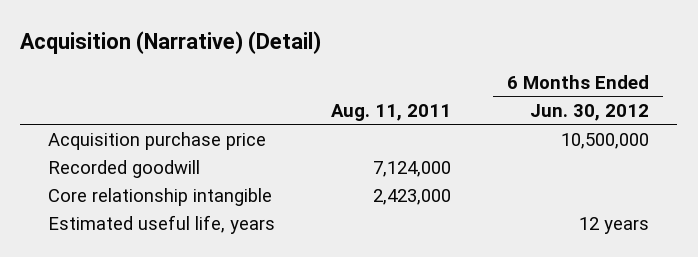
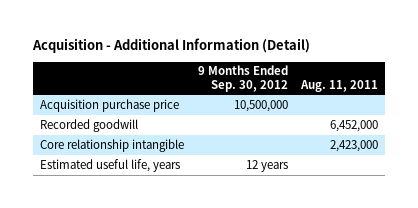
- Acquisition (Narrative) (Detail)
+ Acquisition - Additional Information (Detail)
- | Aug. 11, 2011 | 6 Months Ended Jun. 30, 2012
+ | 9 Months Ended Sep. 30, 2012 | Aug. 11, 2011
- Recorded goodwill | 7,124,000 |
+ Recorded goodwill | | 6,452,000

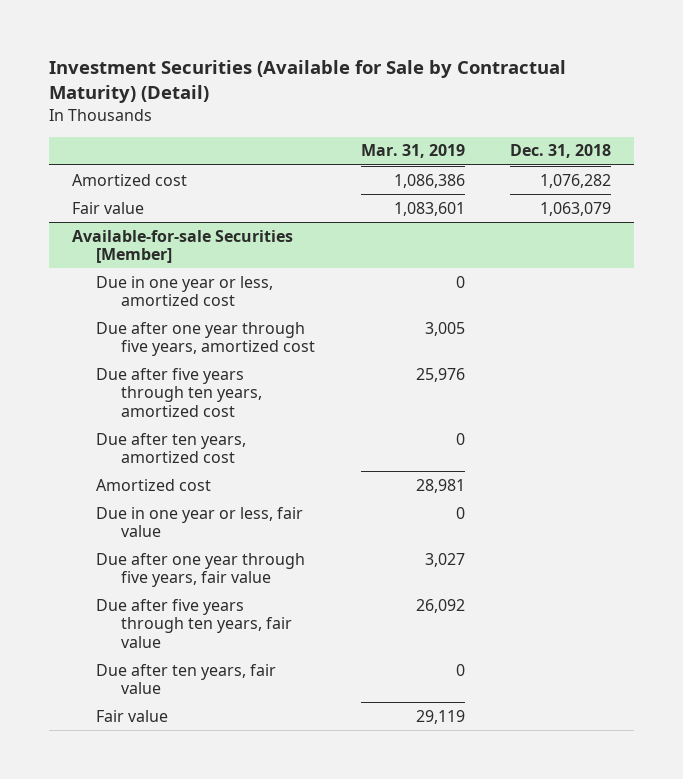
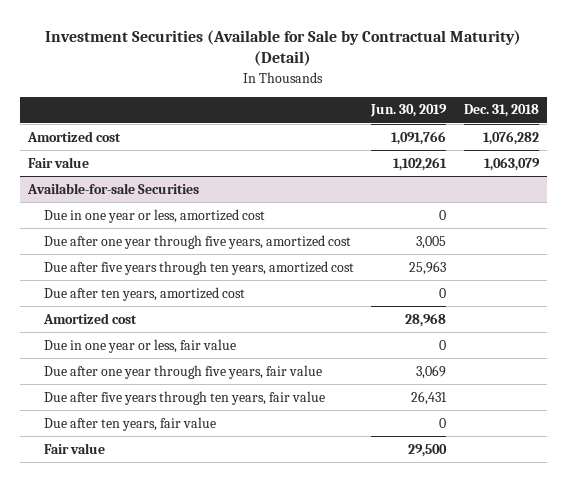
- | Mar. 31, 2019 | Dec. 31, 2018
+ | Jun. 30, 2019 | Dec. 31, 2018
- Available-for-sale Securities [Member]
+ Available-for-sale Securities

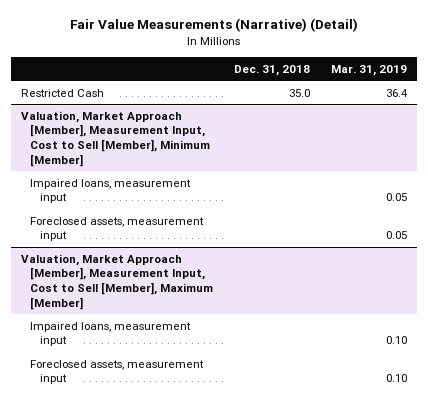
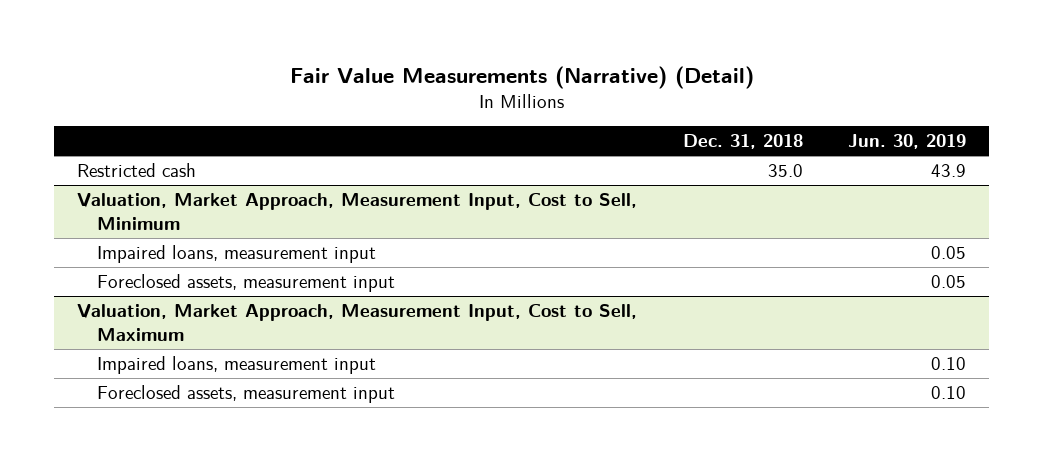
- | Dec. 31, 2018 | Mar. 31, 2019
+ | Dec. 31, 2018 | Jun. 30, 2019
- Restricted Cash | 35.0 | 36.4
- Valuation, Market Approach [Member], Measurement Input, Cost to Sell [Member], Minimum [Member]
+ Restricted cash | 35.0 | 43.9
+ Valuation, Market Approach, Measurement Input, Cost to Sell, Minimum
- Valuation, Market Approach [Member], Measurement Input, Cost to Sell [Member], Maximum [Member]
+ Valuation, Market Approach, Measurement Input, Cost to Sell, Maximum

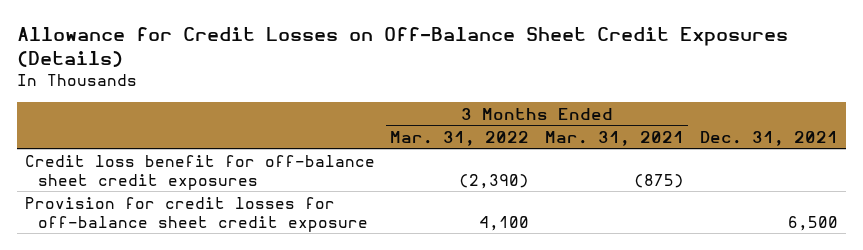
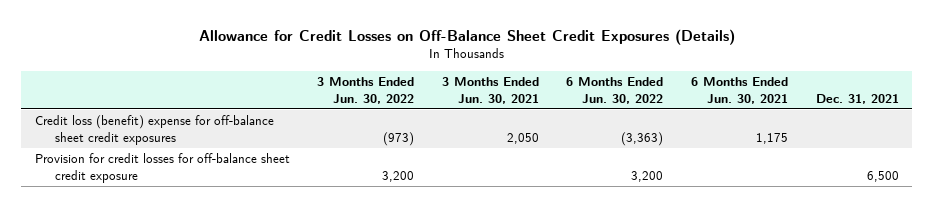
- | 3 Months Ended Mar. 31, 2022 | 3 Months Ended Mar. 31, 2021 | Dec. 31, 2021
+ | 3 Months Ended Jun. 30, 2022 | 3 Months Ended Jun. 30, 2021 | 6 Months Ended Jun. 30, 2022 | 6 Months Ended Jun. 30, 2021 | Dec. 31, 2021
- Credit loss benefit for off-balance sheet credit exposures | (2,390) | (875) |
+ Credit loss (benefit) expense for off-balance sheet credit exposures | (973) | 2,050 | (3,363) | 1,175 |

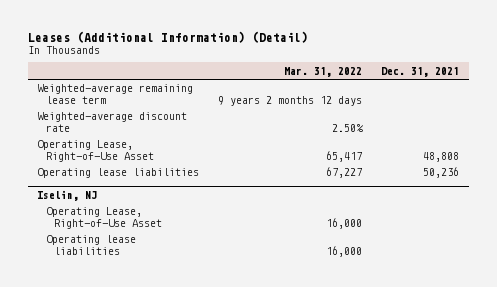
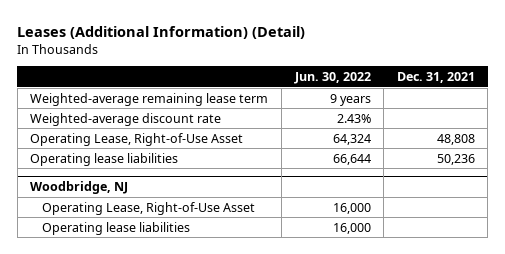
- | Mar. 31, 2022 | Dec. 31, 2021
+ | Jun. 30, 2022 | Dec. 31, 2021
- Iselin, NJ
+ Woodbridge, NJ

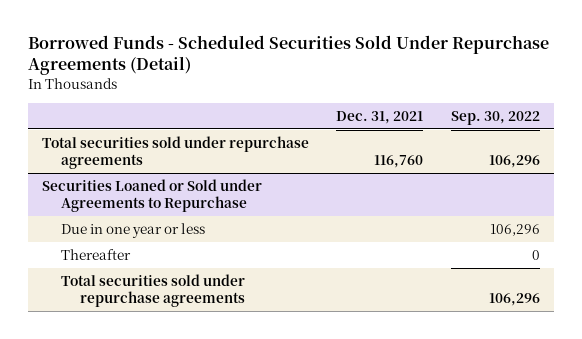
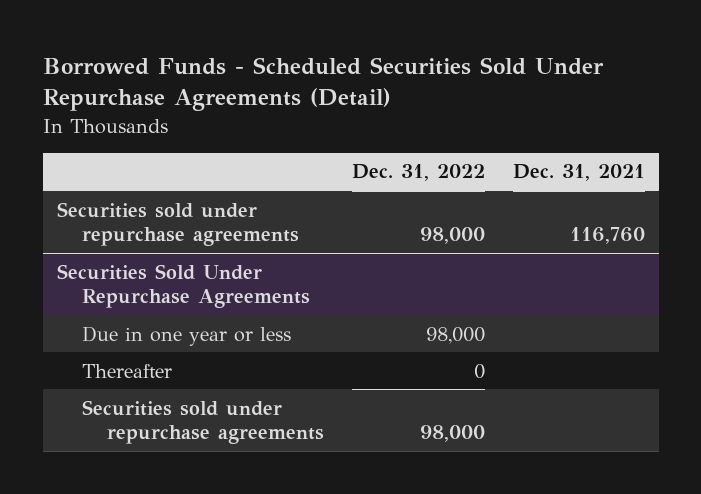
- | Dec. 31, 2021 | Sep. 30, 2022
+ | Dec. 31, 2022 | Dec. 31, 2021
- Total securities sold under repurchase agreements | 116,760 | 106,296
- Securities Loaned or Sold under Agreements to Repurchase
+ Securities sold under repurchase agreements | 98,000 | 116,760
+ Securities Sold Under Repurchase Agreements
- Total securities sold under repurchase agreements | | 106,296
+ Securities sold under repurchase agreements | 98,000 |

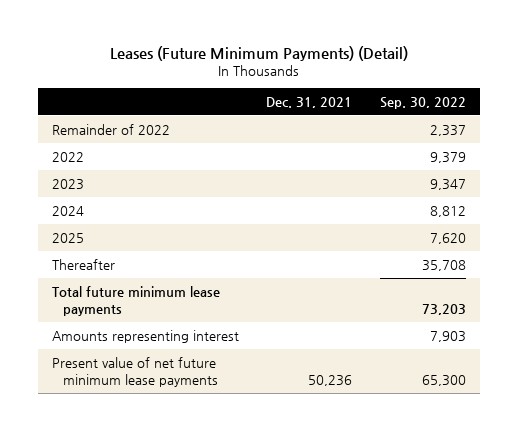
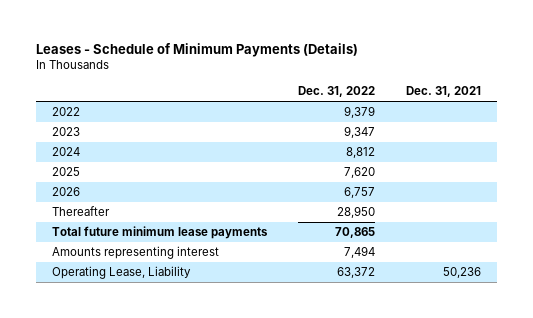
- Leases (Future Minimum Payments) (Detail)
+ Leases - Schedule of Minimum Payments (Details)
- | Dec. 31, 2021 | Sep. 30, 2022
+ | Dec. 31, 2022 | Dec. 31, 2021
- Remainder of 2022 | | 2,337
+ 2026 | 6,757 |
- Present value of net future minimum lease payments | 50,236 | 65,300
+ Operating Lease, Liability | 63,372 | 50,236

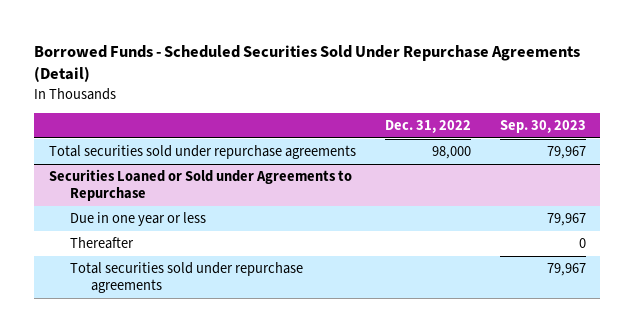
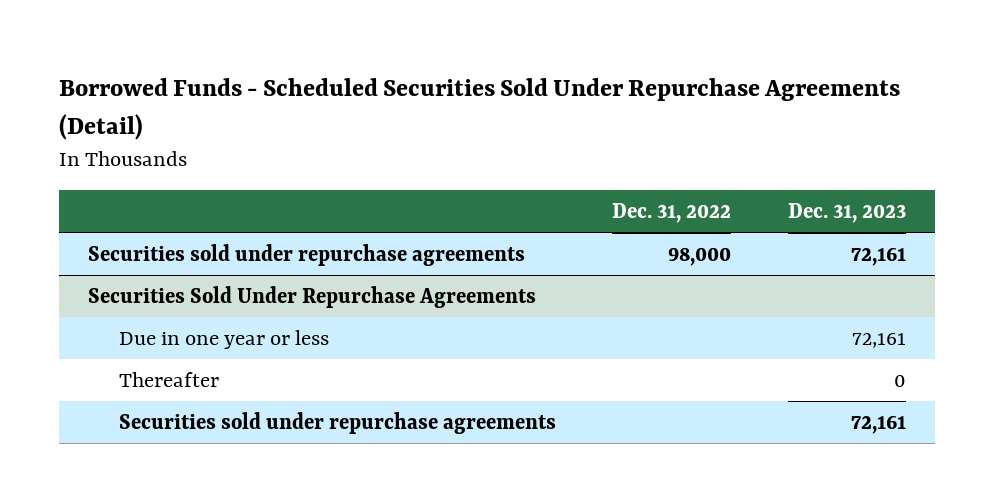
- | Dec. 31, 2022 | Sep. 30, 2023
+ | Dec. 31, 2022 | Dec. 31, 2023
- Total securities sold under repurchase agreements | 98,000 | 79,967
- Securities Loaned or Sold under Agreements to Repurchase
+ Securities sold under repurchase agreements | 98,000 | 72,161
+ Securities Sold Under Repurchase Agreements
- Total securities sold under repurchase agreements | | 79,967
+ Securities sold under repurchase agreements | | 72,161

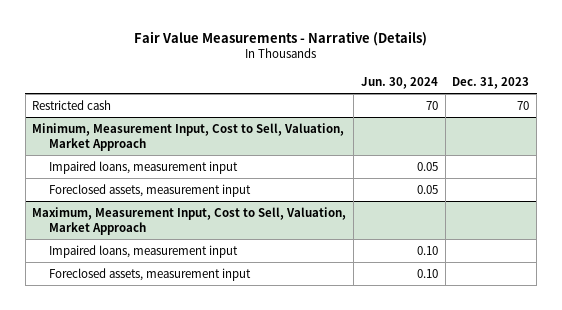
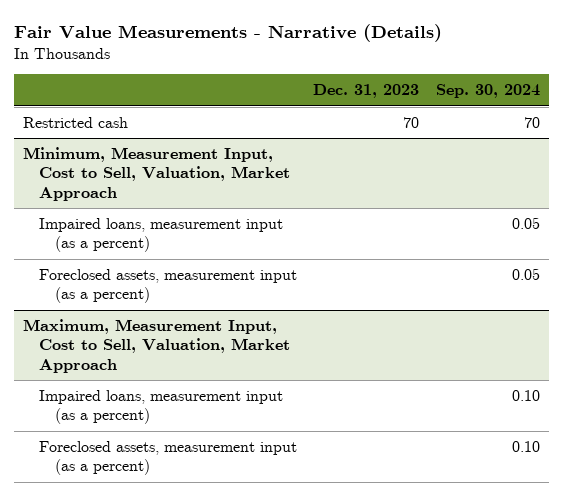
- | Jun. 30, 2024 | Dec. 31, 2023
+ | Dec. 31, 2023 | Sep. 30, 2024
@ Minimum, Measurement Input, Cost to Sell, Valuation, Market Approach
- Impaired loans, measurement input | 0.05 |
- Foreclosed assets, measurement input | 0.05 |
+ Impaired loans, measurement input (as a percent) | | 0.05
+ Foreclosed assets, measurement input (as a percent) | | 0.05
@ Maximum, Measurement Input, Cost to Sell, Valuation, Market Approach
- Impaired loans, measurement input | 0.10 |
- Foreclosed assets, measurement input | 0.10 |
+ Impaired loans, measurement input (as a percent) | | 0.10
+ Foreclosed assets, measurement input (as a percent) | | 0.10

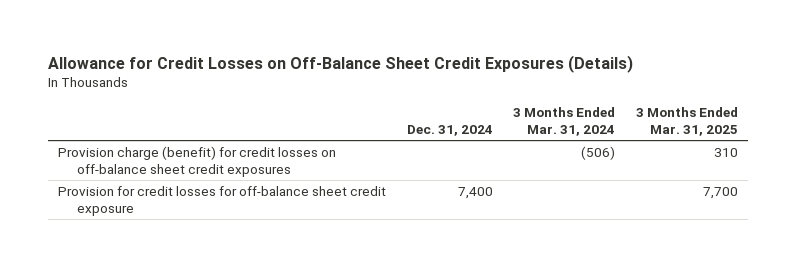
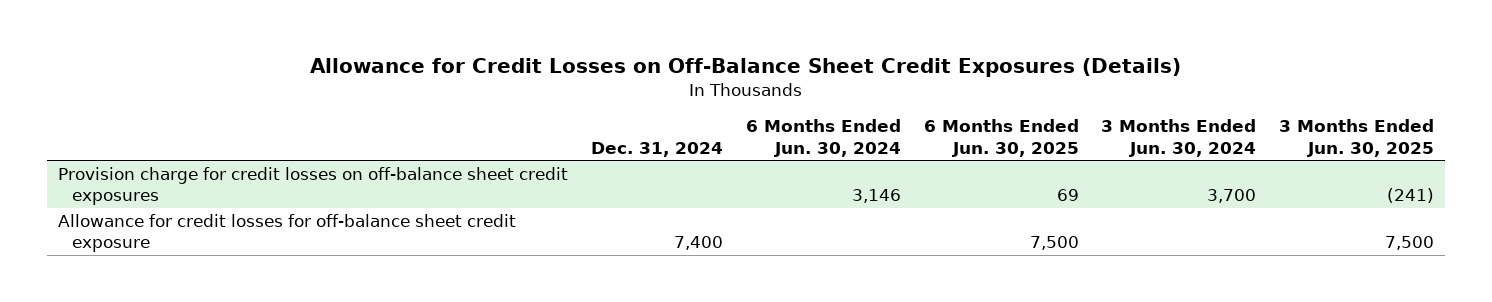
- | Dec. 31, 2024 | 3 Months Ended Mar. 31, 2024 | 3 Months Ended Mar. 31, 2025
+ | Dec. 31, 2024 | 6 Months Ended Jun. 30, 2024 | 6 Months Ended Jun. 30, 2025 | 3 Months Ended Jun. 30, 2024 | 3 Months Ended Jun. 30, 2025
- Provision charge (benefit) for credit losses on off-balance sheet credit exposures | | (506) | 310
- Provision for credit losses for off-balance sheet credit exposure | 7,400 | | 7,700
+ Provision charge for credit losses on off-balance sheet credit exposures | | 3,146 | 69 | 3,700 | (241)
+ Allowance for credit losses for off-balance sheet credit exposure | 7,400 | | 7,500 | | 7,500

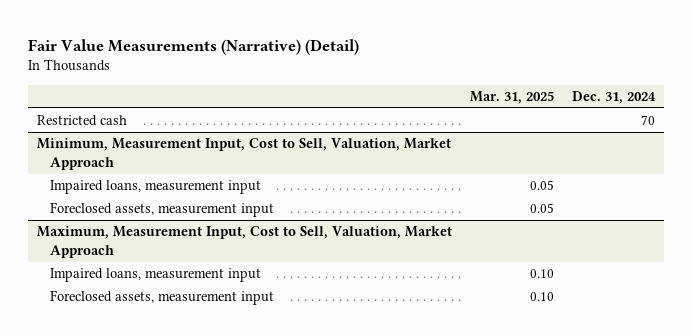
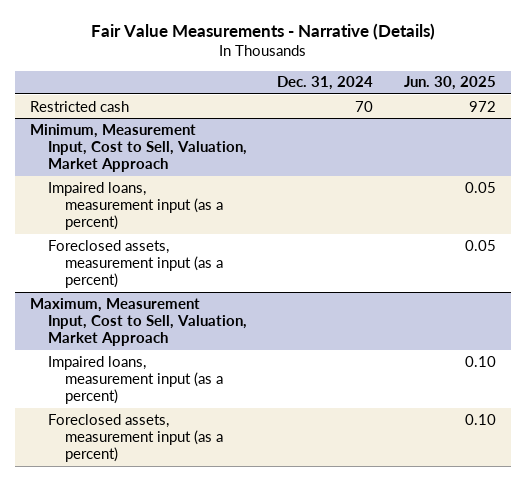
- Fair Value Measurements (Narrative) (Detail)
+ Fair Value Measurements - Narrative (Details)
- | Mar. 31, 2025 | Dec. 31, 2024
+ | Dec. 31, 2024 | Jun. 30, 2025
@ Minimum, Measurement Input, Cost to Sell, Valuation, Market Approach
- Impaired loans, measurement input | 0.05 |
- Foreclosed assets, measurement input | 0.05 |
+ Impaired loans, measurement input (as a percent) | | 0.05
+ Foreclosed assets, measurement input (as a percent) | | 0.05
@ Maximum, Measurement Input, Cost to Sell, Valuation, Market Approach
- Impaired loans, measurement input | 0.10 |
- Foreclosed assets, measurement input | 0.10 |
+ Impaired loans, measurement input (as a percent) | | 0.10
+ Foreclosed assets, measurement input (as a percent) | | 0.10

